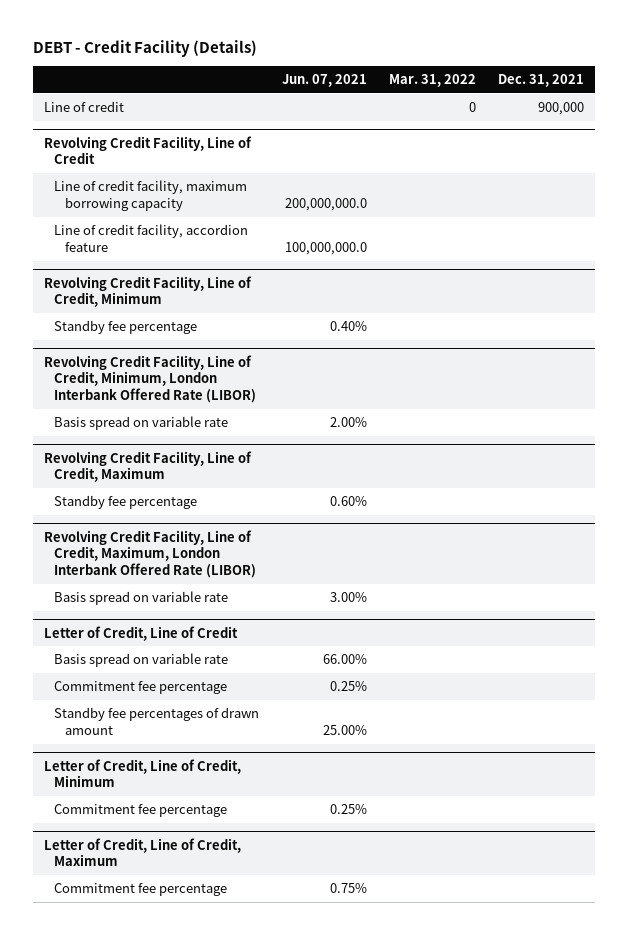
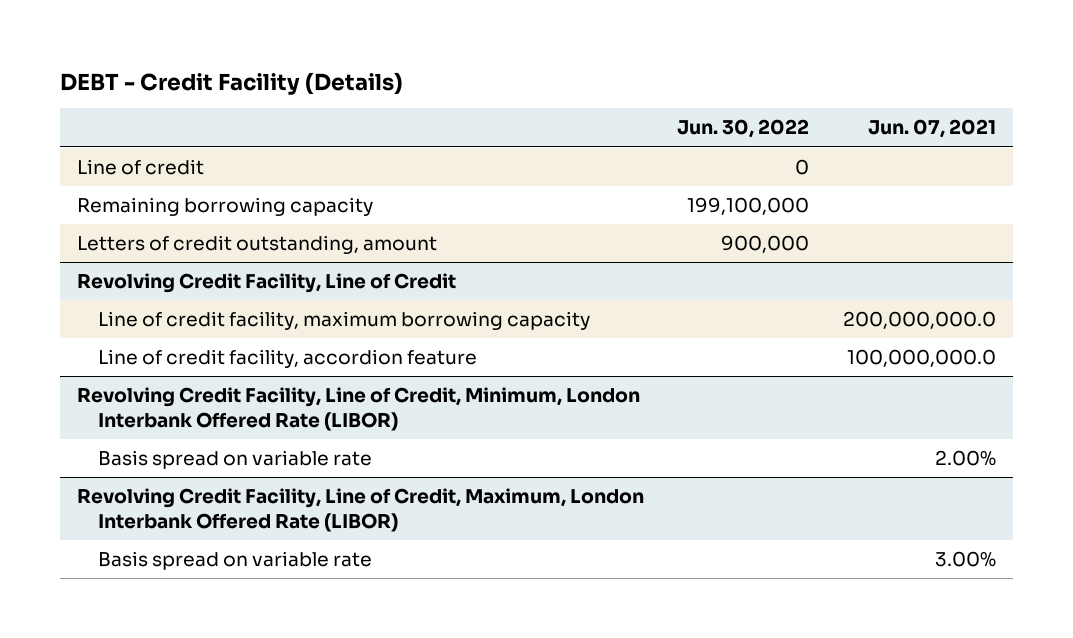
- | Jun. 07, 2021 | Mar. 31, 2022 | Dec. 31, 2021
+ | Jun. 30, 2022 | Jun. 07, 2021
+ Remaining borrowing capacity | 199,100,000 |
+ Letters of credit outstanding, amount | 900,000 |
- Revolving Credit Facility, Line of Credit, Minimum
- Standby fee percentage | 0.40% | |
- Revolving Credit Facility, Line of Credit, Maximum
- Standby fee percentage | 0.60% | |
- Letter of Credit, Line of Credit
- Basis spread on variable rate | 66.00% | |
- Commitment fee percentage | 0.25% | |
- Standby fee percentages of drawn amount | 25.00% | |
- Letter of Credit, Line of Credit, Minimum
- Commitment fee percentage | 0.25% | |
- Letter of Credit, Line of Credit, Maximum
- Commitment fee percentage | 0.75% | |

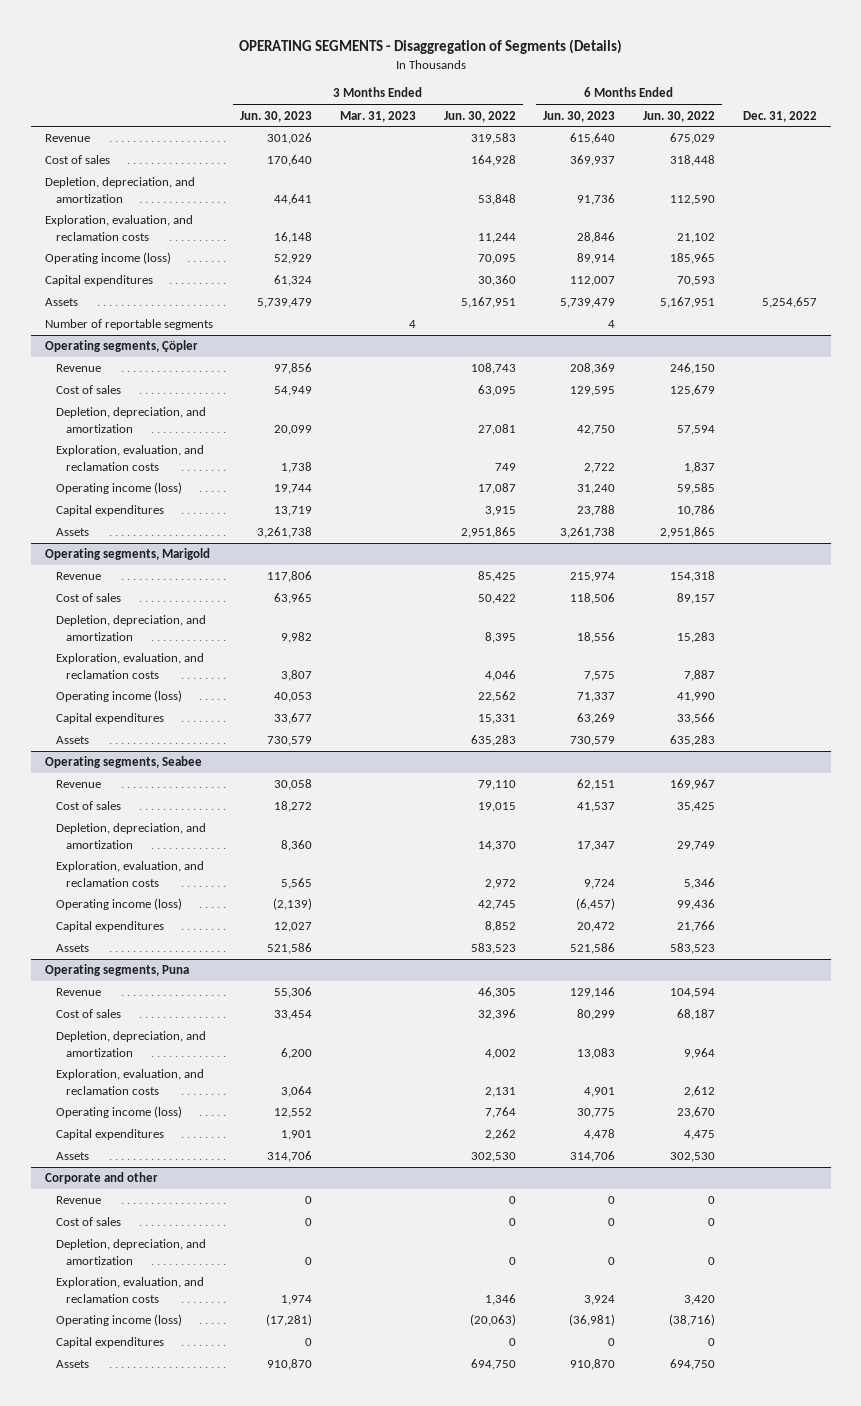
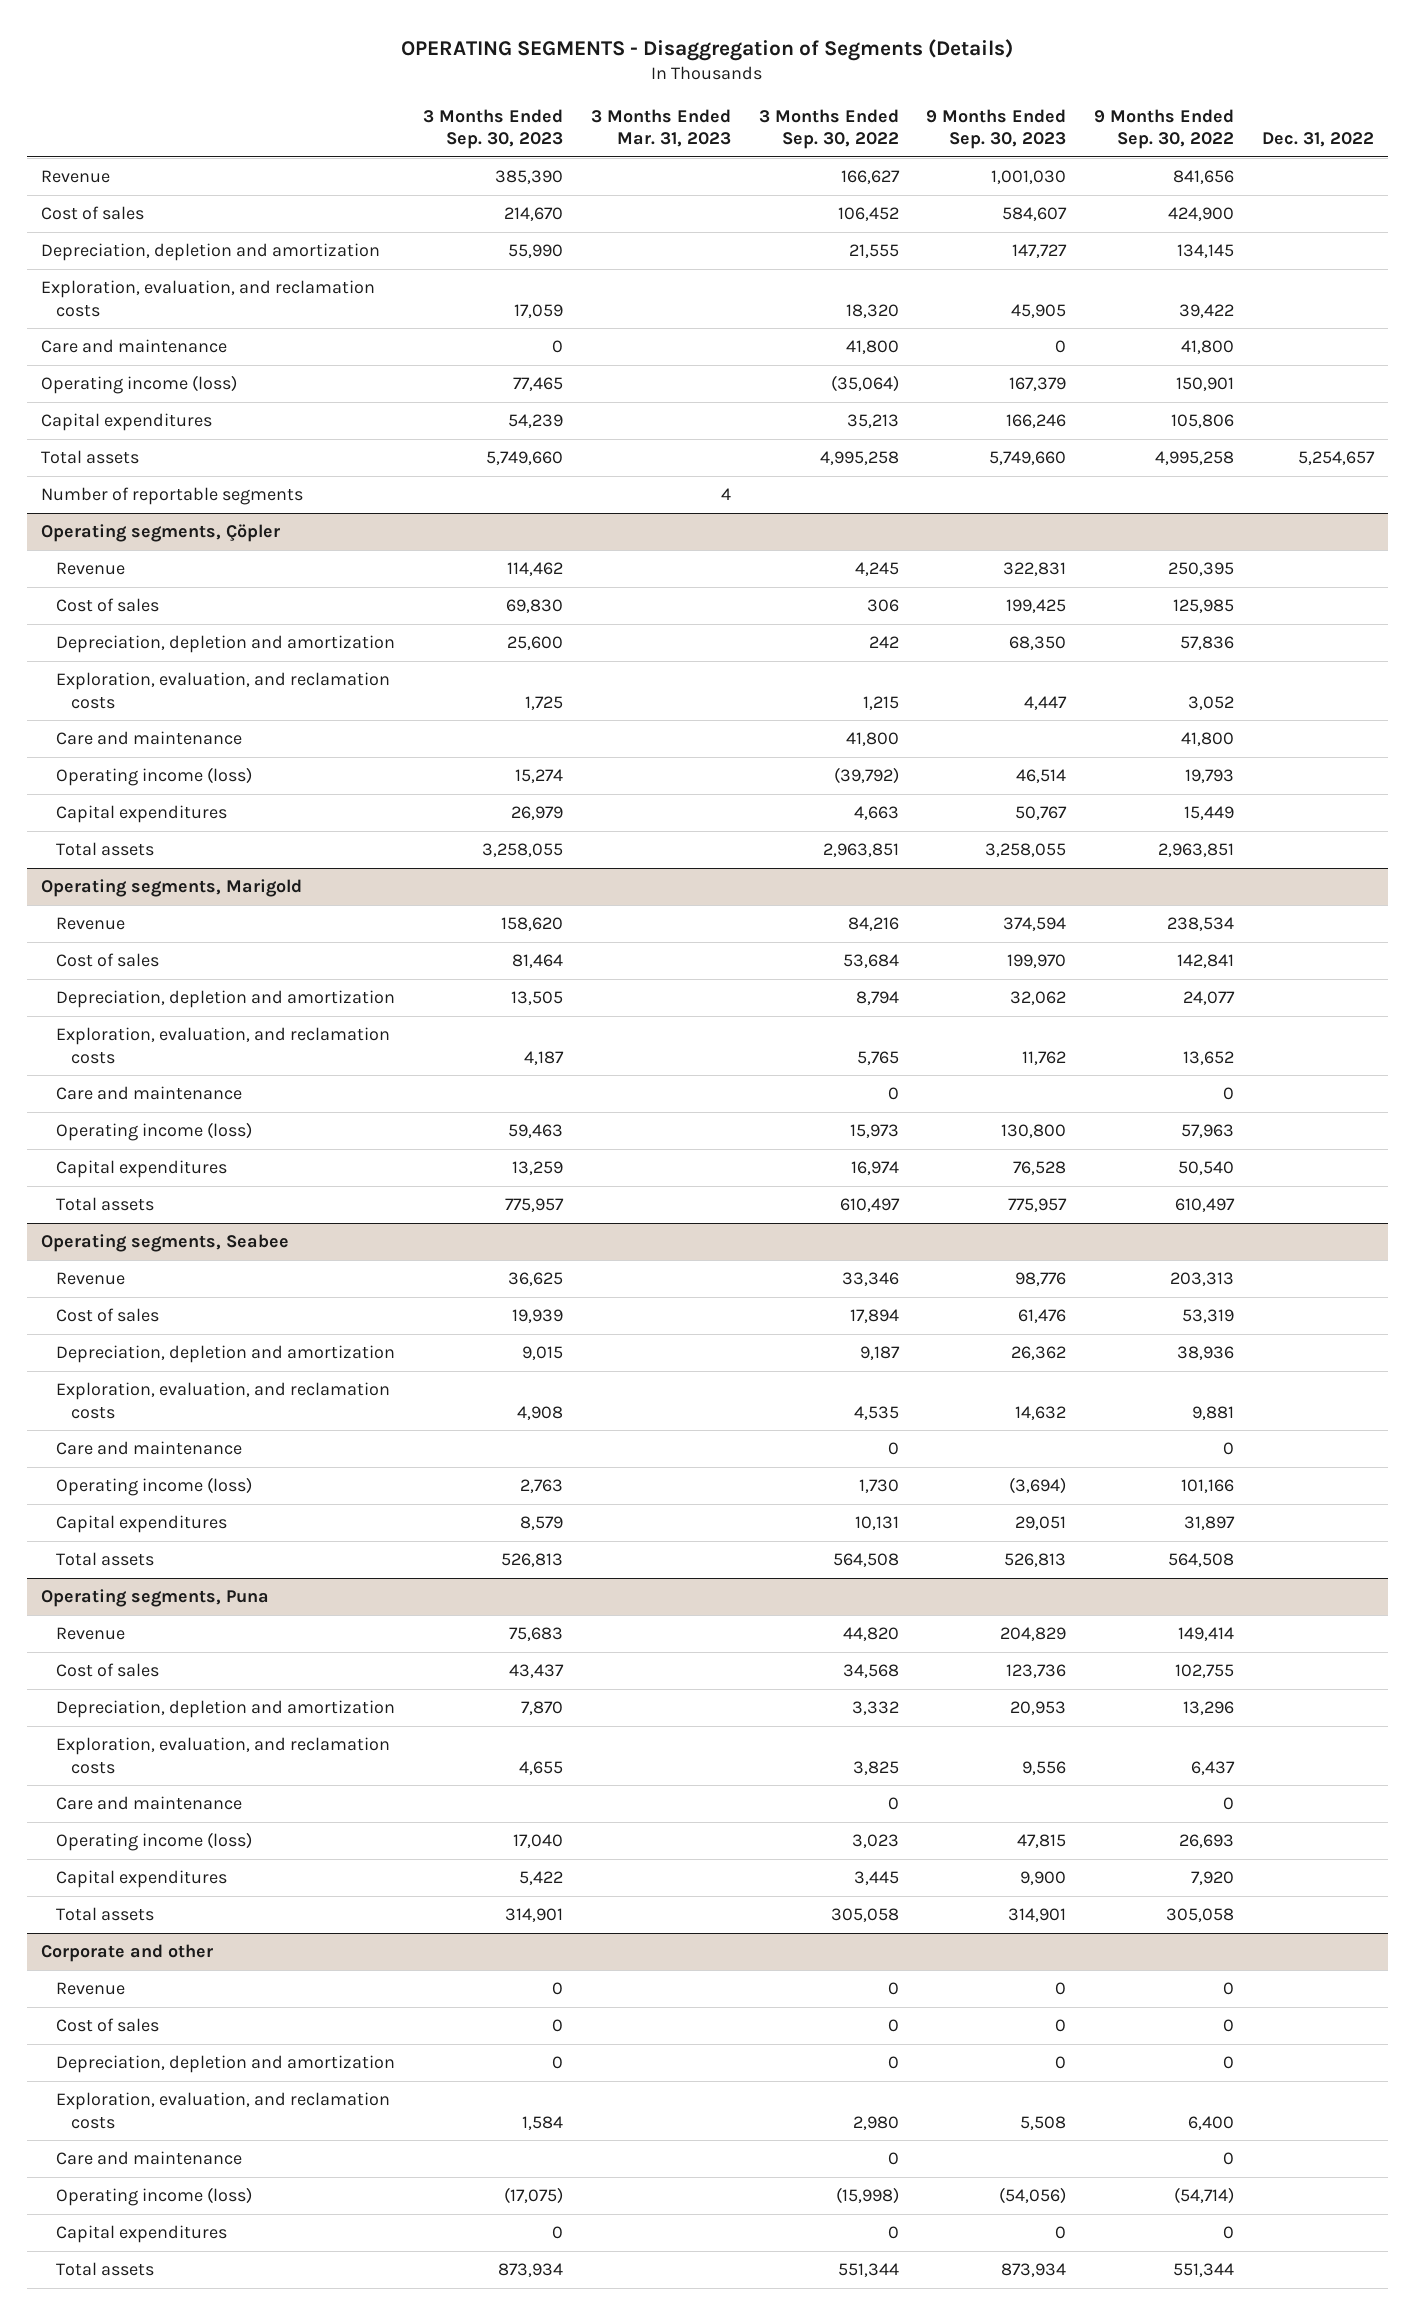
- | 3 Months Ended Jun. 30, 2023 | 3 Months Ended Mar. 31, 2023 | 3 Months Ended Jun. 30, 2022 | 6 Months Ended Jun. 30, 2023 | 6 Months Ended Jun. 30, 2022 | Dec. 31, 2022
+ | 3 Months Ended Sep. 30, 2023 | 3 Months Ended Mar. 31, 2023 | 3 Months Ended Sep. 30, 2022 | 9 Months Ended Sep. 30, 2023 | 9 Months Ended Sep. 30, 2022 | Dec. 31, 2022
- Depletion, depreciation, and amortization | 44,641 | | 53,848 | 91,736 | 112,590 |
+ Depreciation, depletion and amortization | 55,990 | | 21,555 | 147,727 | 134,145 |
+ Care and maintenance | 0 | | 41,800 | 0 | 41,800 |
- Assets | 5,739,479 | | 5,167,951 | 5,739,479 | 5,167,951 | 5,254,657
+ Total assets | 5,749,660 | | 4,995,258 | 5,749,660 | 4,995,258 | 5,254,657
@ Operating segments, Çöpler
- Depletion, depreciation, and amortization | 20,099 | | 27,081 | 42,750 | 57,594 |
+ Depreciation, depletion and amortization | 25,600 | | 242 | 68,350 | 57,836 |
+ Care and maintenance | | | 41,800 | | 41,800 |
- Assets | 3,261,738 | | 2,951,865 | 3,261,738 | 2,951,865 |
+ Total assets | 3,258,055 | | 2,963,851 | 3,258,055 | 2,963,851 |
@ Operating segments, Marigold
- Depletion, depreciation, and amortization | 9,982 | | 8,395 | 18,556 | 15,283 |
+ Depreciation, depletion and amortization | 13,505 | | 8,794 | 32,062 | 24,077 |
+ Care and maintenance | | | 0 | | 0 |
- Assets | 730,579 | | 635,283 | 730,579 | 635,283 |
+ Total assets | 775,957 | | 610,497 | 775,957 | 610,497 |
@ Operating segments, Seabee
- Depletion, depreciation, and amortization | 8,360 | | 14,370 | 17,347 | 29,749 |
+ Depreciation, depletion and amortization | 9,015 | | 9,187 | 26,362 | 38,936 |
+ Care and maintenance | | | 0 | | 0 |
- Assets | 521,586 | | 583,523 | 521,586 | 583,523 |
+ Total assets | 526,813 | | 564,508 | 526,813 | 564,508 |
@ Operating segments, Puna
- Depletion, depreciation, and amortization | 6,200 | | 4,002 | 13,083 | 9,964 |
+ Depreciation, depletion and amortization | 7,870 | | 3,332 | 20,953 | 13,296 |
+ Care and maintenance | | | 0 | | 0 |
- Assets | 314,706 | | 302,530 | 314,706 | 302,530 |
+ Total assets | 314,901 | | 305,058 | 314,901 | 305,058 |
@ Corporate and other
- Depletion, depreciation, and amortization | 0 | | 0 | 0 | 0 |
+ Depreciation, depletion and amortization | 0 | | 0 | 0 | 0 |
+ Care and maintenance | | | 0 | | 0 |
- Assets | 910,870 | | 694,750 | 910,870 | 694,750 |
+ Total assets | 873,934 | | 551,344 | 873,934 | 551,344 |

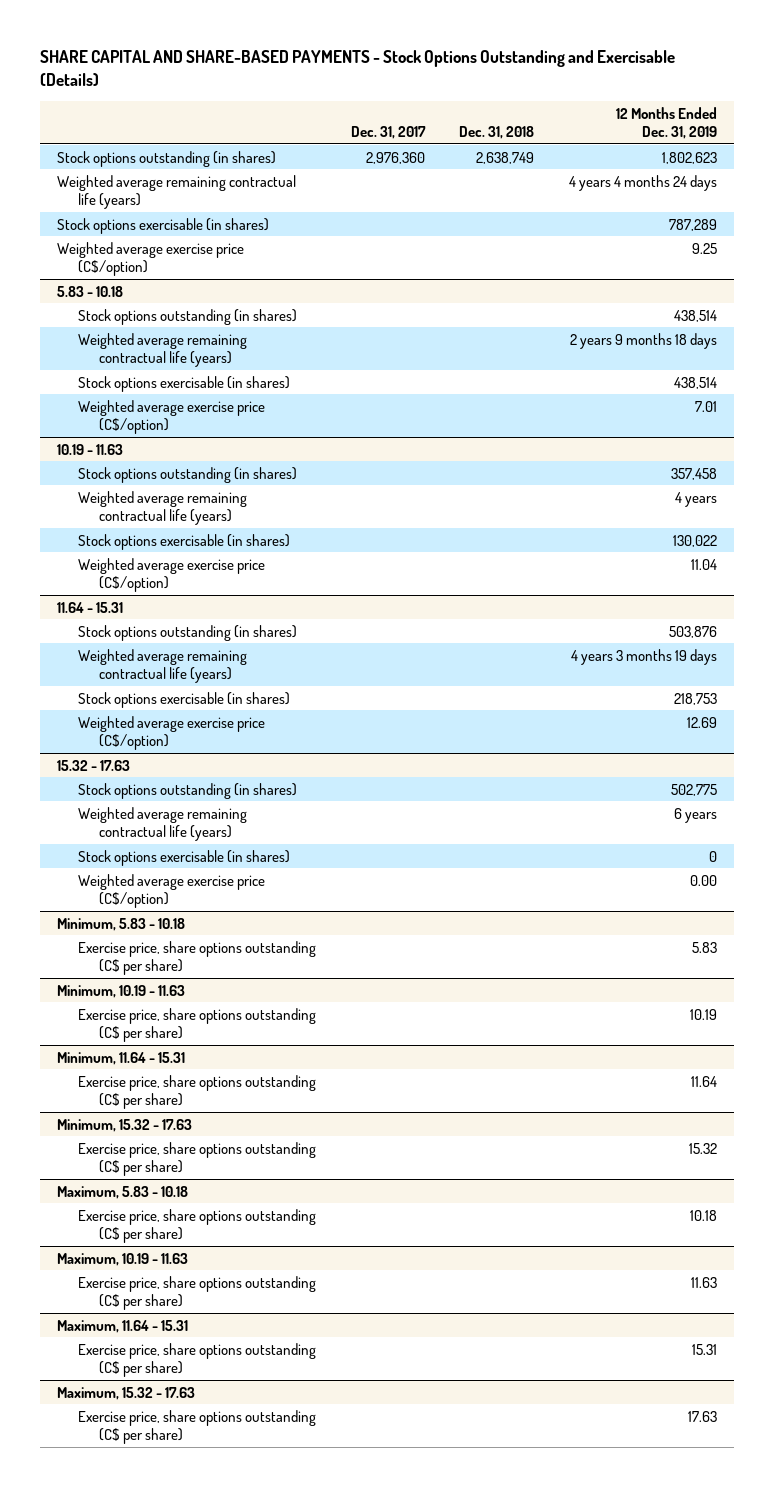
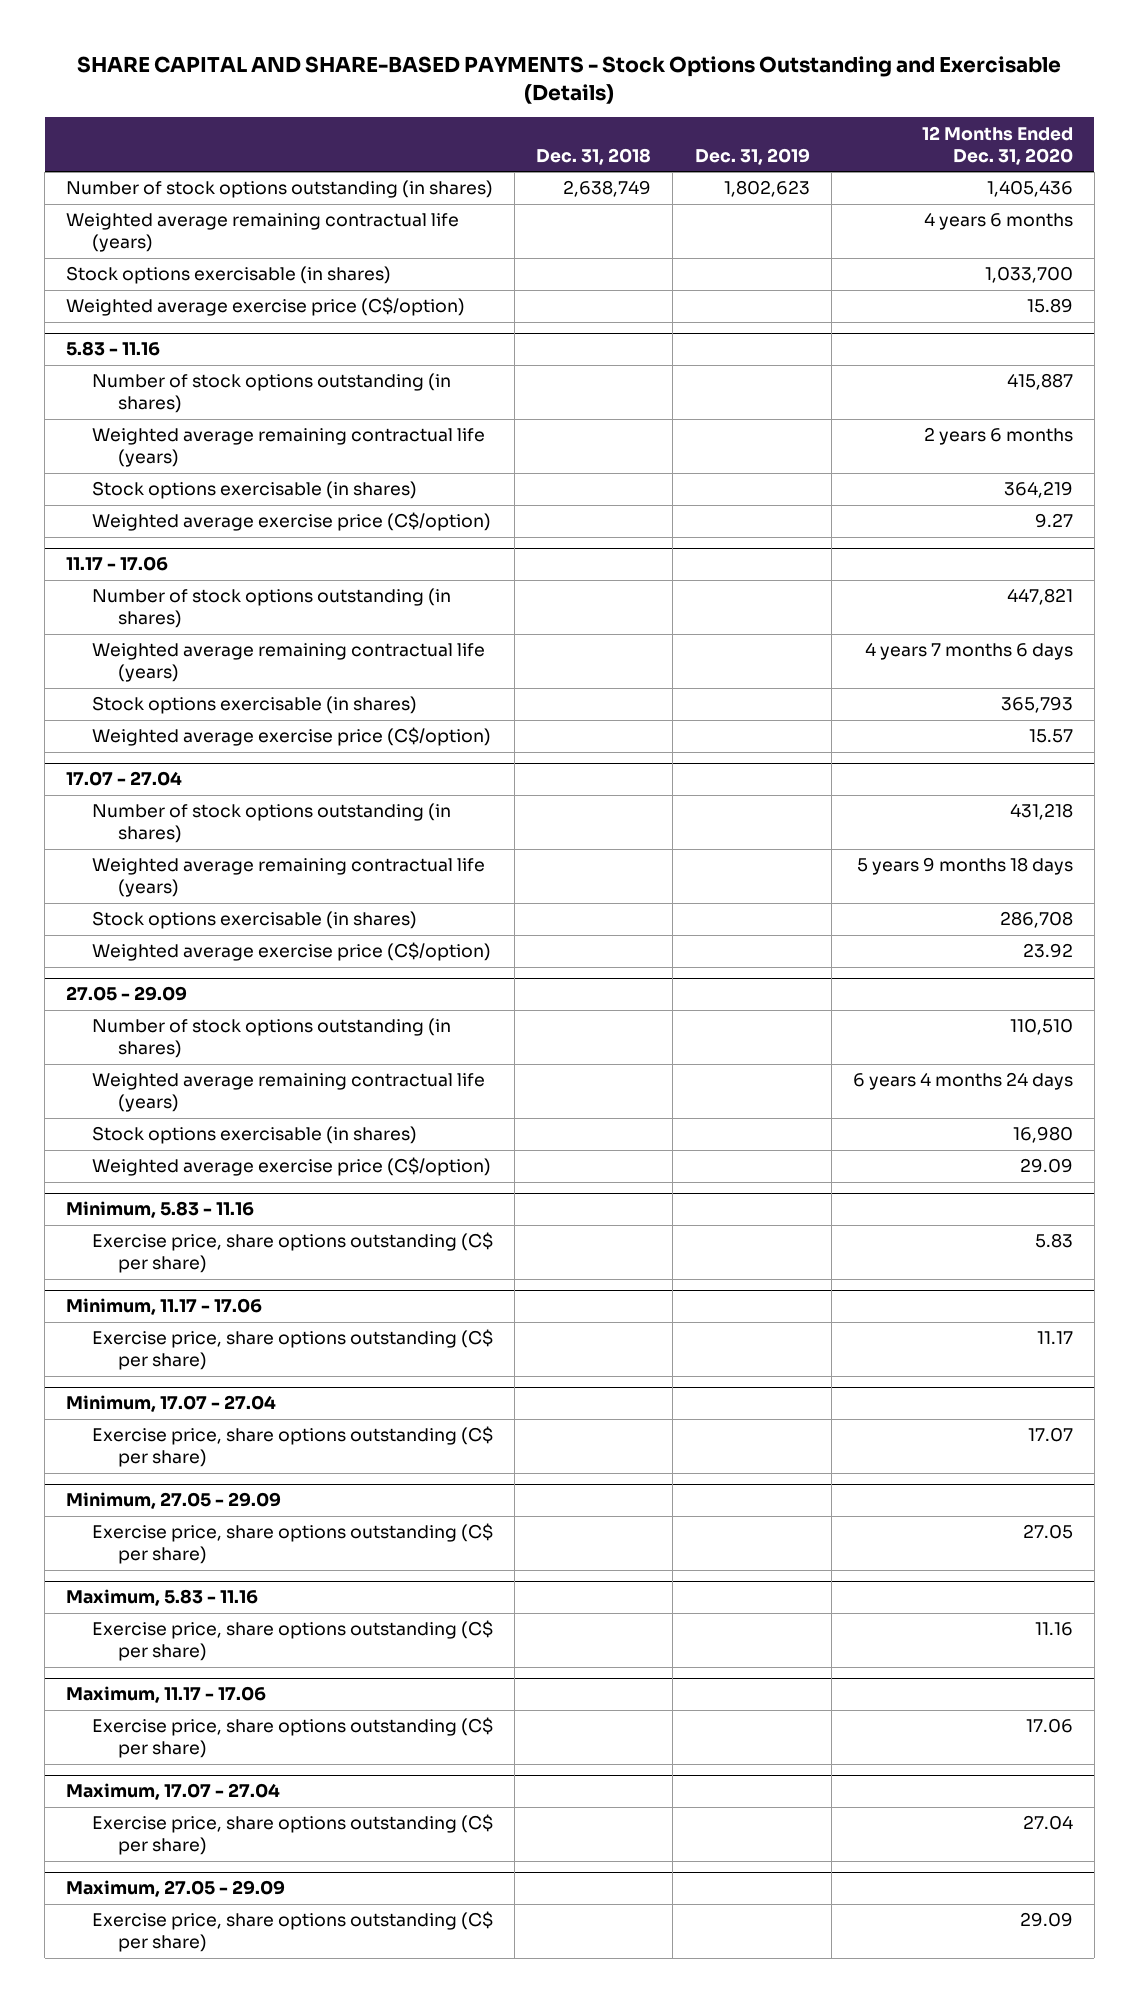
- | Dec. 31, 2017 | Dec. 31, 2018 | 12 Months Ended Dec. 31, 2019
+ | Dec. 31, 2018 | Dec. 31, 2019 | 12 Months Ended Dec. 31, 2020
- Stock options outstanding (in shares) | 2,976,360 | 2,638,749 | 1,802,623
+ Number of stock options outstanding (in shares) | 2,638,749 | 1,802,623 | 1,405,436
- 5.83 - 10.18
- Stock options outstanding (in shares) | | | 438,514
+ 5.83 - 11.16
+ Number of stock options outstanding (in shares) | | | 415,887
- 10.19 - 11.63
- Stock options outstanding (in shares) | | | 357,458
+ 11.17 - 17.06
+ Number of stock options outstanding (in shares) | | | 447,821
- 11.64 - 15.31
- Stock options outstanding (in shares) | | | 503,876
+ 17.07 - 27.04
+ Number of stock options outstanding (in shares) | | | 431,218
- 15.32 - 17.63
- Stock options outstanding (in shares) | | | 502,775
+ 27.05 - 29.09
+ Number of stock options outstanding (in shares) | | | 110,510
- Minimum, 5.83 - 10.18
- Exercise price, share options outstanding (C$ per share) | | | 5.83
- Minimum, 10.19 - 11.63
- Exercise price, share options outstanding (C$ per share) | | | 10.19
- Minimum, 11.64 - 15.31
- Exercise price, share options outstanding (C$ per share) | | | 11.64
- Minimum, 15.32 - 17.63
- Exercise price, share options outstanding (C$ per share) | | | 15.32
- Maximum, 5.83 - 10.18
- Exercise price, share options outstanding (C$ per share) | | | 10.18
- Maximum, 10.19 - 11.63
- Exercise price, share options outstanding (C$ per share) | | | 11.63
- Maximum, 11.64 - 15.31
- Exercise price, share options outstanding (C$ per share) | | | 15.31
- Maximum, 15.32 - 17.63
- Exercise price, share options outstanding (C$ per share) | | | 17.63
+ Minimum, 5.83 - 11.16
+ Exercise price, share options outstanding (C$ per share) | | | 5.83
+ Minimum, 11.17 - 17.06
+ Exercise price, share options outstanding (C$ per share) | | | 11.17
+ Minimum, 17.07 - 27.04
+ Exercise price, share options outstanding (C$ per share) | | | 17.07
+ Minimum, 27.05 - 29.09
+ Exercise price, share options outstanding (C$ per share) | | | 27.05
+ Maximum, 5.83 - 11.16
+ Exercise price, share options outstanding (C$ per share) | | | 11.16
+ Maximum, 11.17 - 17.06
+ Exercise price, share options outstanding (C$ per share) | | | 17.06
+ Maximum, 17.07 - 27.04
+ Exercise price, share options outstanding (C$ per share) | | | 27.04
+ Maximum, 27.05 - 29.09
+ Exercise price, share options outstanding (C$ per share) | | | 29.09

